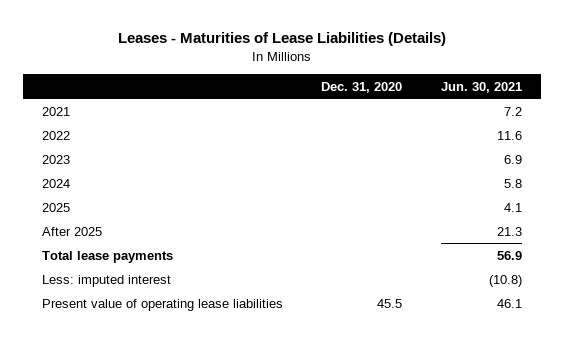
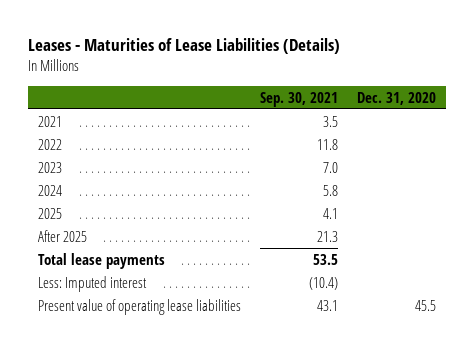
- | Dec. 31, 2020 | Jun. 30, 2021
+ | Sep. 30, 2021 | Dec. 31, 2020
- Less: imputed interest | | (10.8)
+ Less: Imputed interest | (10.4) |

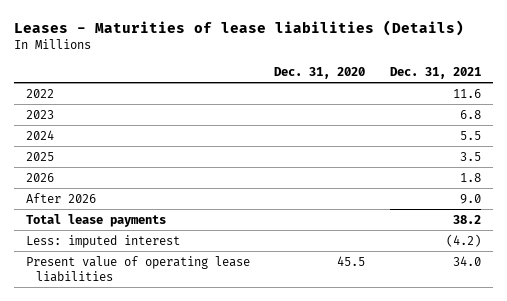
- Leases - Maturities of Lease Liabilities (Details)
+ Leases - Maturities of lease liabilities (Details)
- | Sep. 30, 2021 | Dec. 31, 2020
+ | Dec. 31, 2020 | Dec. 31, 2021
- 2021 | 3.5 |
- After 2025 | 21.3 |
+ 2026 | | 1.8
+ After 2026 | | 9.0
- Less: Imputed interest | (10.4) |
+ Less: imputed interest | | (4.2)

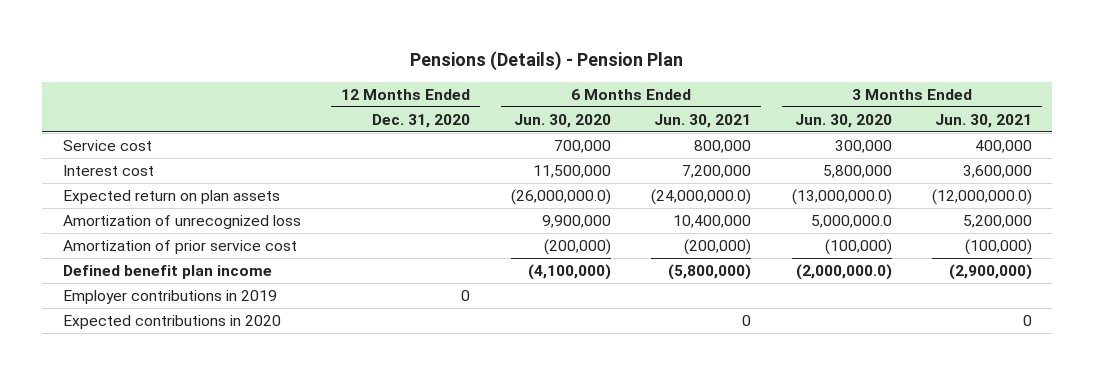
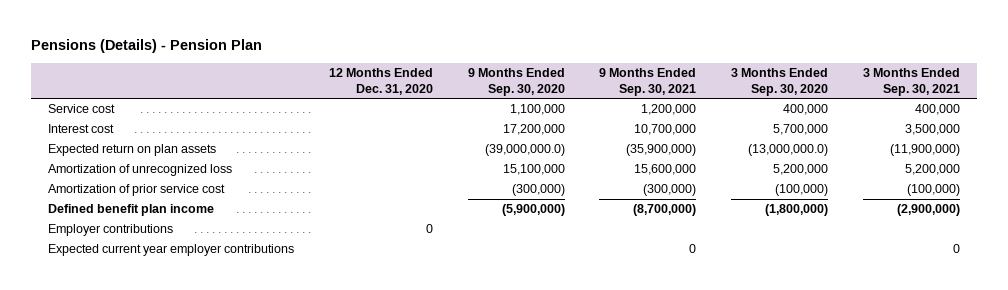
- | 12 Months Ended Dec. 31, 2020 | 6 Months Ended Jun. 30, 2020 | 6 Months Ended Jun. 30, 2021 | 3 Months Ended Jun. 30, 2020 | 3 Months Ended Jun. 30, 2021
+ | 12 Months Ended Dec. 31, 2020 | 9 Months Ended Sep. 30, 2020 | 9 Months Ended Sep. 30, 2021 | 3 Months Ended Sep. 30, 2020 | 3 Months Ended Sep. 30, 2021
- Employer contributions in 2019 | 0 | | | |
- Expected contributions in 2020 | | | 0 | | 0
+ Employer contributions | 0 | | | |
+ Expected current year employer contributions | | | 0 | | 0

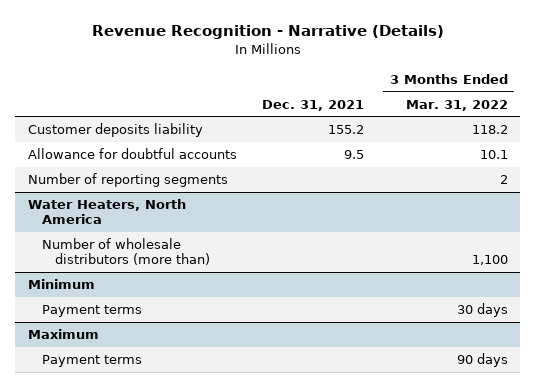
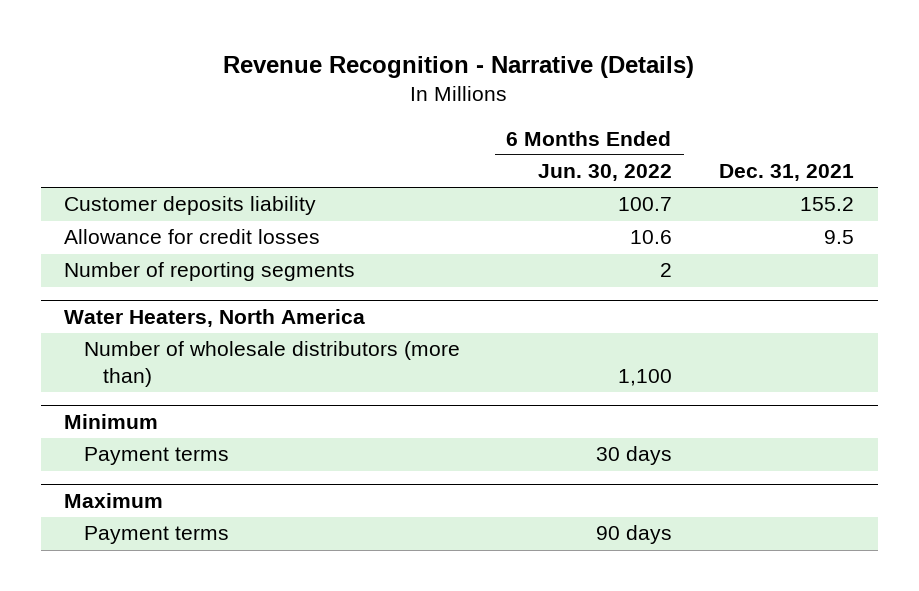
- | Dec. 31, 2021 | 3 Months Ended Mar. 31, 2022
+ | 6 Months Ended Jun. 30, 2022 | Dec. 31, 2021
- Allowance for doubtful accounts | 9.5 | 10.1
+ Allowance for credit losses | 10.6 | 9.5

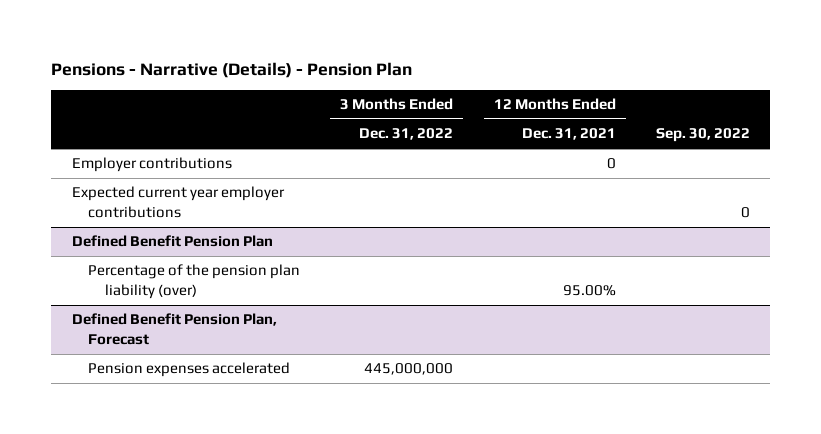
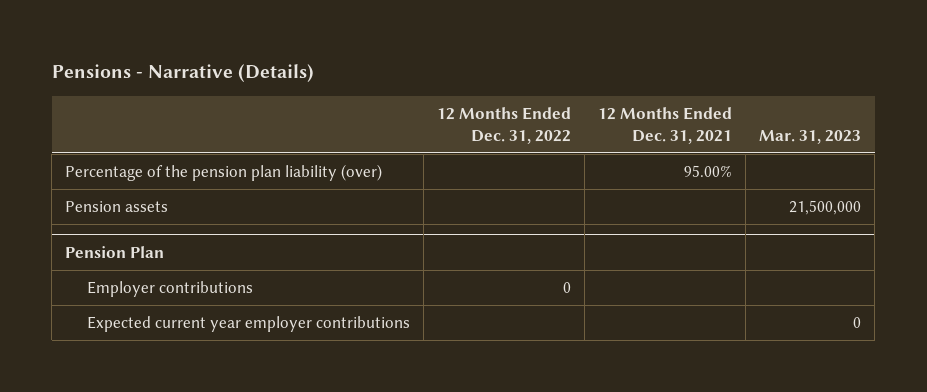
- Pensions - Narrative (Details) - Pension Plan
+ Pensions - Narrative (Details)
- | 3 Months Ended Dec. 31, 2022 | 12 Months Ended Dec. 31, 2021 | Sep. 30, 2022
+ | 12 Months Ended Dec. 31, 2022 | 12 Months Ended Dec. 31, 2021 | Mar. 31, 2023
- Employer contributions | | 0 |
- Expected current year employer contributions | | | 0
- Defined Benefit Pension Plan
- Percentage of the pension plan liability (over) | | 95.00% |
- Defined Benefit Pension Plan, Forecast
- Pension expenses accelerated | 445,000,000 | |
+ Percentage of the pension plan liability (over) | | 95.00% |
+ Pension assets | | | 21,500,000
+ Pension Plan
+ Employer contributions | 0 | |
+ Expected current year employer contributions | | | 0

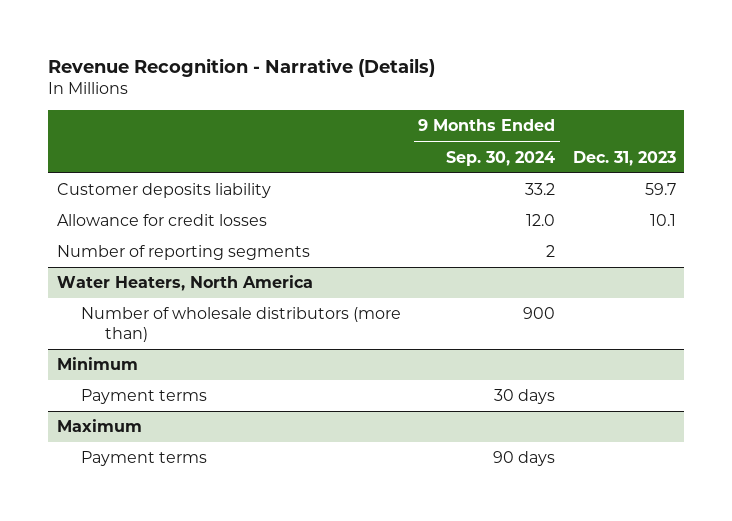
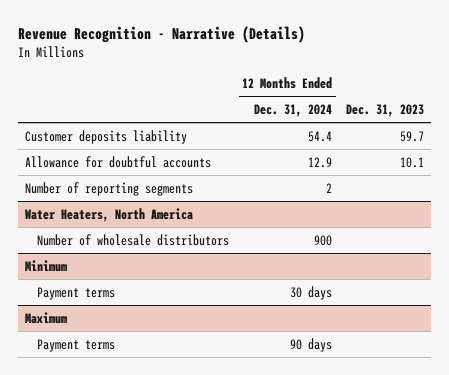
- | 9 Months Ended Sep. 30, 2024 | Dec. 31, 2023
+ | 12 Months Ended Dec. 31, 2024 | Dec. 31, 2023
- Allowance for credit losses | 12.0 | 10.1
+ Allowance for doubtful accounts | 12.9 | 10.1
@ Water Heaters, North America
- Number of wholesale distributors (more than) | 900 |
+ Number of wholesale distributors | 900 |

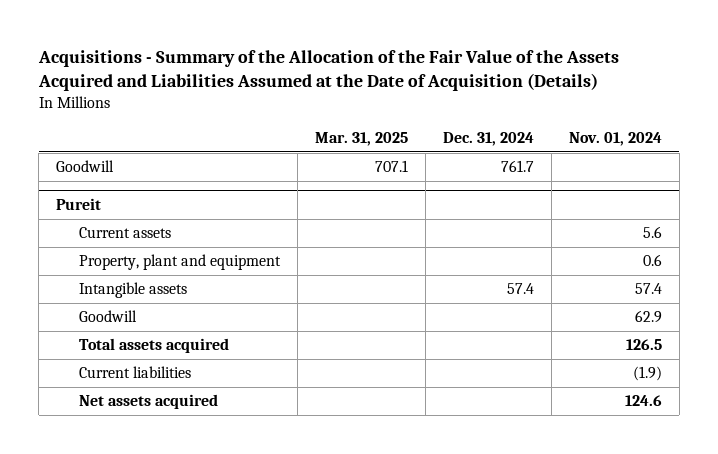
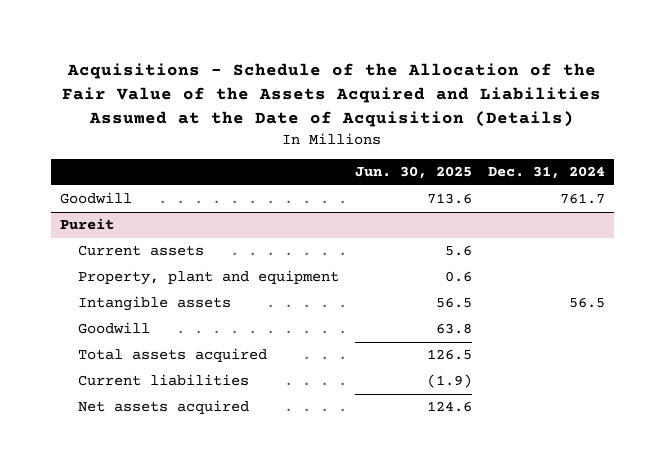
- Acquisitions - Summary of the Allocation of the Fair Value of the Assets Acquired and Liabilities Assumed at the Date of Acquisition (Details)
+ Acquisitions - Schedule of the Allocation of the Fair Value of the Assets Acquired and Liabilities Assumed at the Date of Acquisition (Details)
- | Mar. 31, 2025 | Dec. 31, 2024 | Nov. 01, 2024
+ | Jun. 30, 2025 | Dec. 31, 2024
@ Pureit
- Intangible assets | | 57.4 | 57.4
+ Intangible assets | 56.5 | 56.5

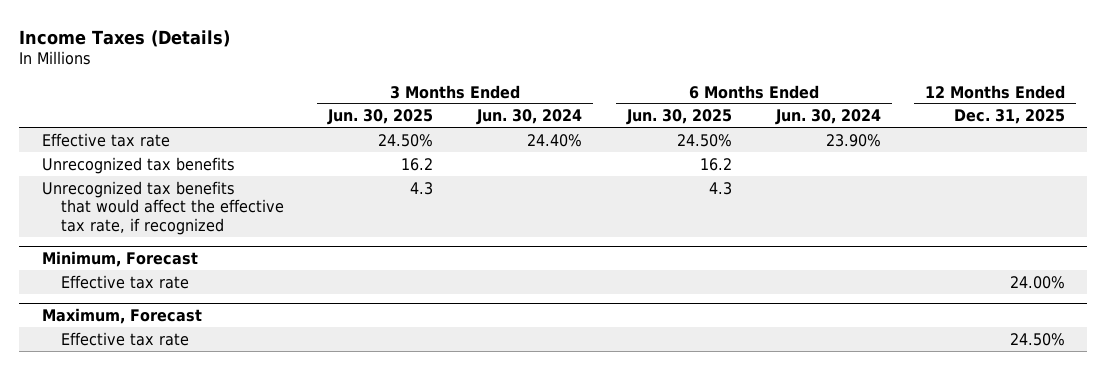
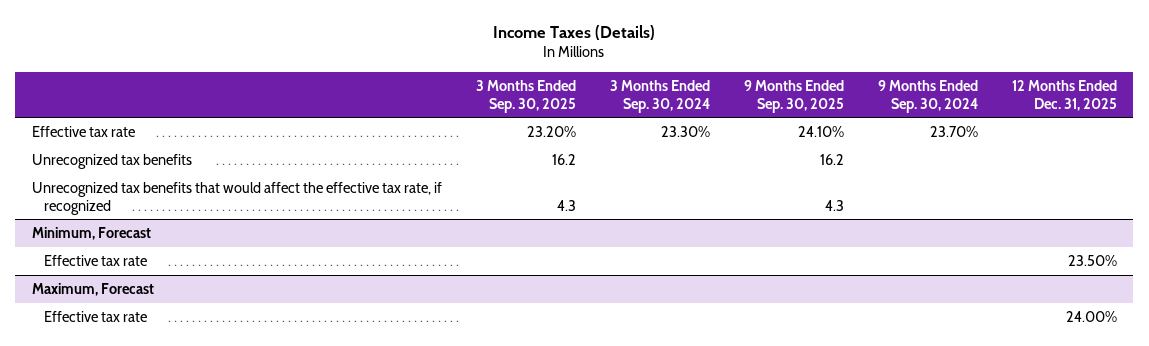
- | 3 Months Ended Jun. 30, 2025 | 3 Months Ended Jun. 30, 2024 | 6 Months Ended Jun. 30, 2025 | 6 Months Ended Jun. 30, 2024 | 12 Months Ended Dec. 31, 2025
+ | 3 Months Ended Sep. 30, 2025 | 3 Months Ended Sep. 30, 2024 | 9 Months Ended Sep. 30, 2025 | 9 Months Ended Sep. 30, 2024 | 12 Months Ended Dec. 31, 2025
@ Minimum, Forecast
- Effective tax rate | | | | | 24.00%
+ Effective tax rate | | | | | 23.50%
@ Maximum, Forecast
- Effective tax rate | | | | | 24.50%
+ Effective tax rate | | | | | 24.00%

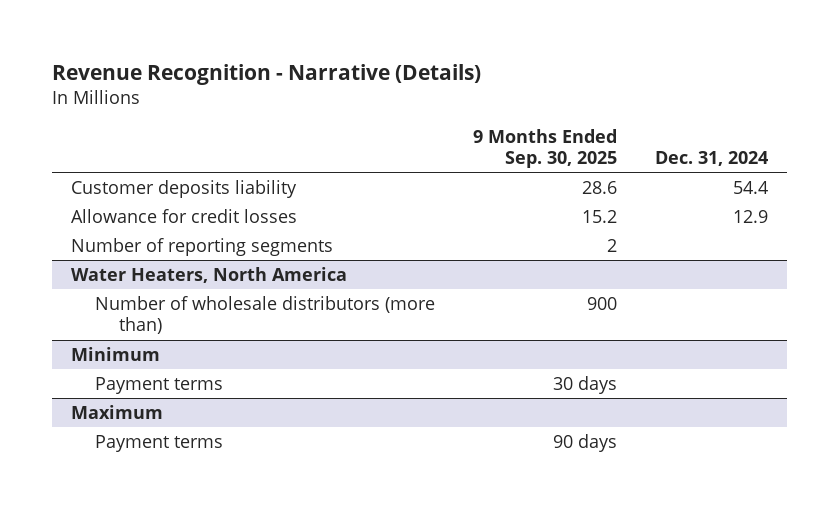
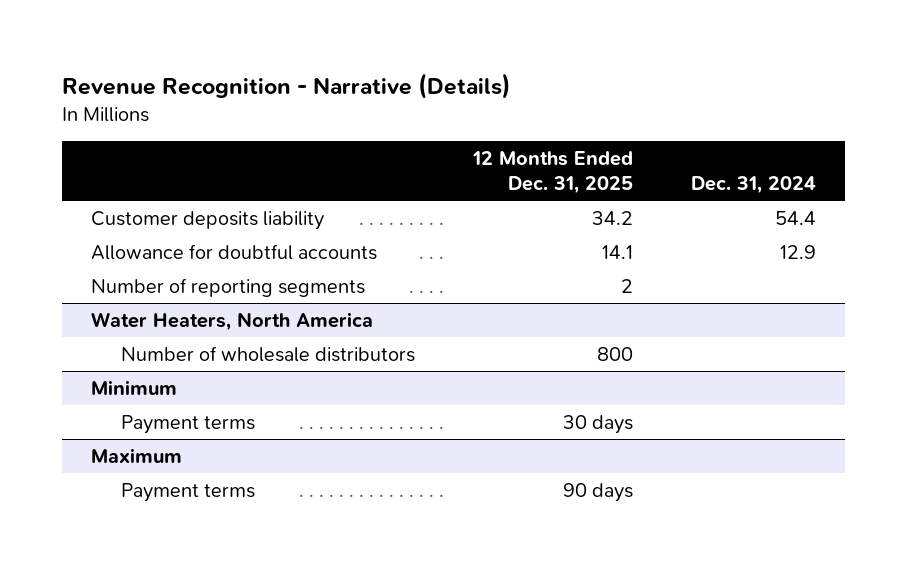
- | 9 Months Ended Sep. 30, 2025 | Dec. 31, 2024
+ | 12 Months Ended Dec. 31, 2025 | Dec. 31, 2024
- Allowance for credit losses | 15.2 | 12.9
+ Allowance for doubtful accounts | 14.1 | 12.9
@ Water Heaters, North America
- Number of wholesale distributors (more than) | 900 |
+ Number of wholesale distributors | 800 |

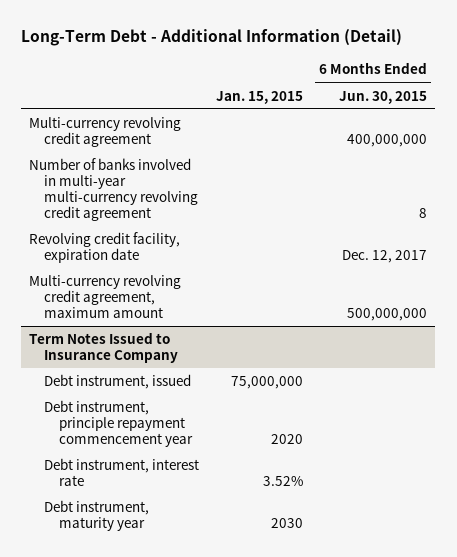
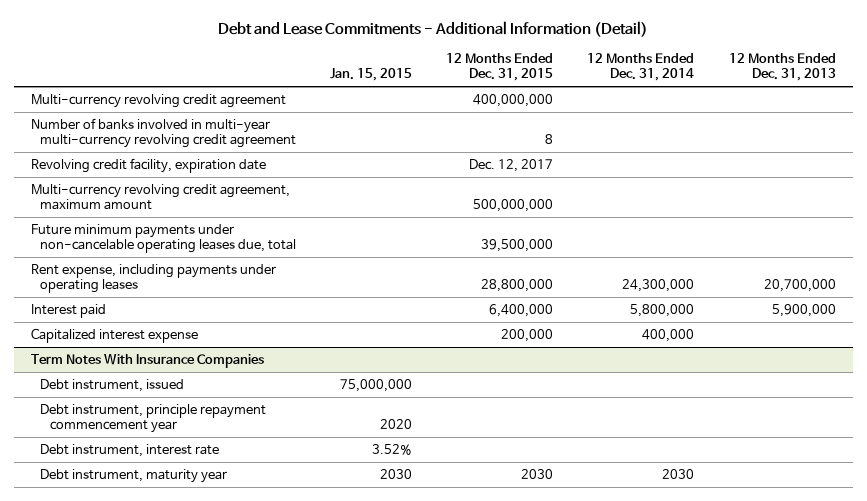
- Long-Term Debt - Additional Information (Detail)
+ Debt and Lease Commitments - Additional Information (Detail)
- | Jan. 15, 2015 | 6 Months Ended Jun. 30, 2015
+ | Jan. 15, 2015 | 12 Months Ended Dec. 31, 2015 | 12 Months Ended Dec. 31, 2014 | 12 Months Ended Dec. 31, 2013
- Term Notes Issued to Insurance Company
+ Future minimum payments under non-cancelable operating leases due, total | | 39,500,000 | |
+ Rent expense, including payments under operating leases | | 28,800,000 | 24,300,000 | 20,700,000
+ Interest paid | | 6,400,000 | 5,800,000 | 5,900,000
+ Capitalized interest expense | | 200,000 | 400,000 |
+ Term Notes With Insurance Companies

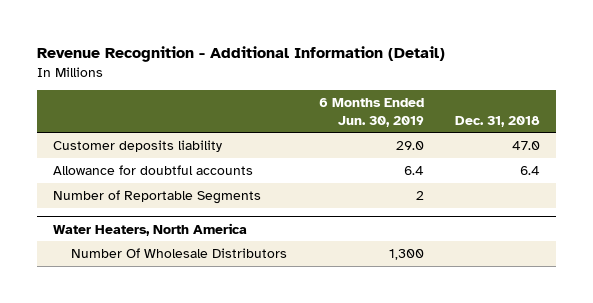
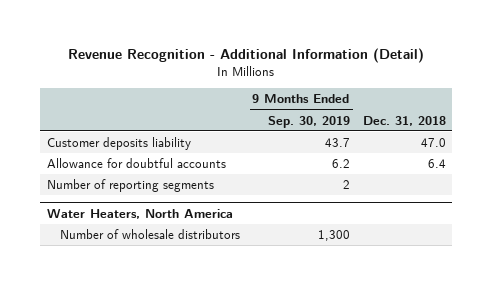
- | 6 Months Ended Jun. 30, 2019 | Dec. 31, 2018
+ | 9 Months Ended Sep. 30, 2019 | Dec. 31, 2018
- Number of Reportable Segments | 2 |
+ Number of reporting segments | 2 |
@ Water Heaters, North America
- Number Of Wholesale Distributors | 1,300 |
+ Number of wholesale distributors | 1,300 |

